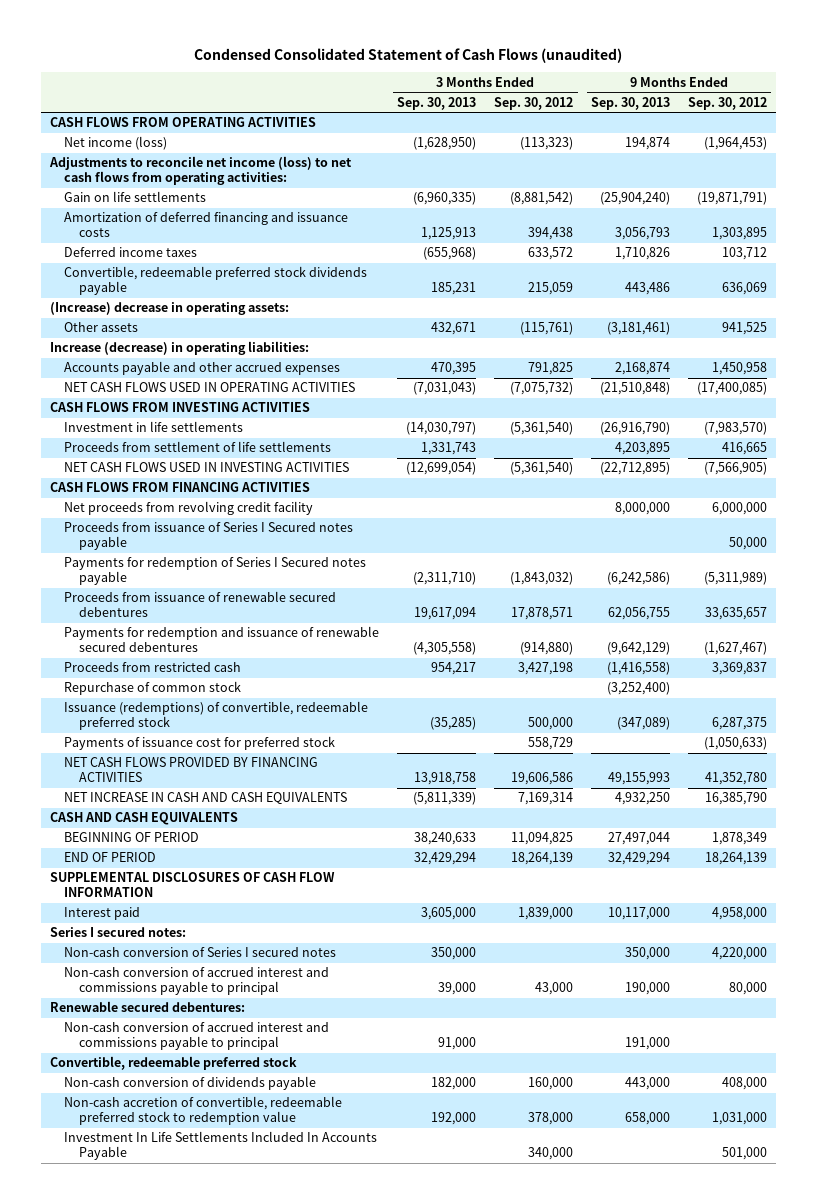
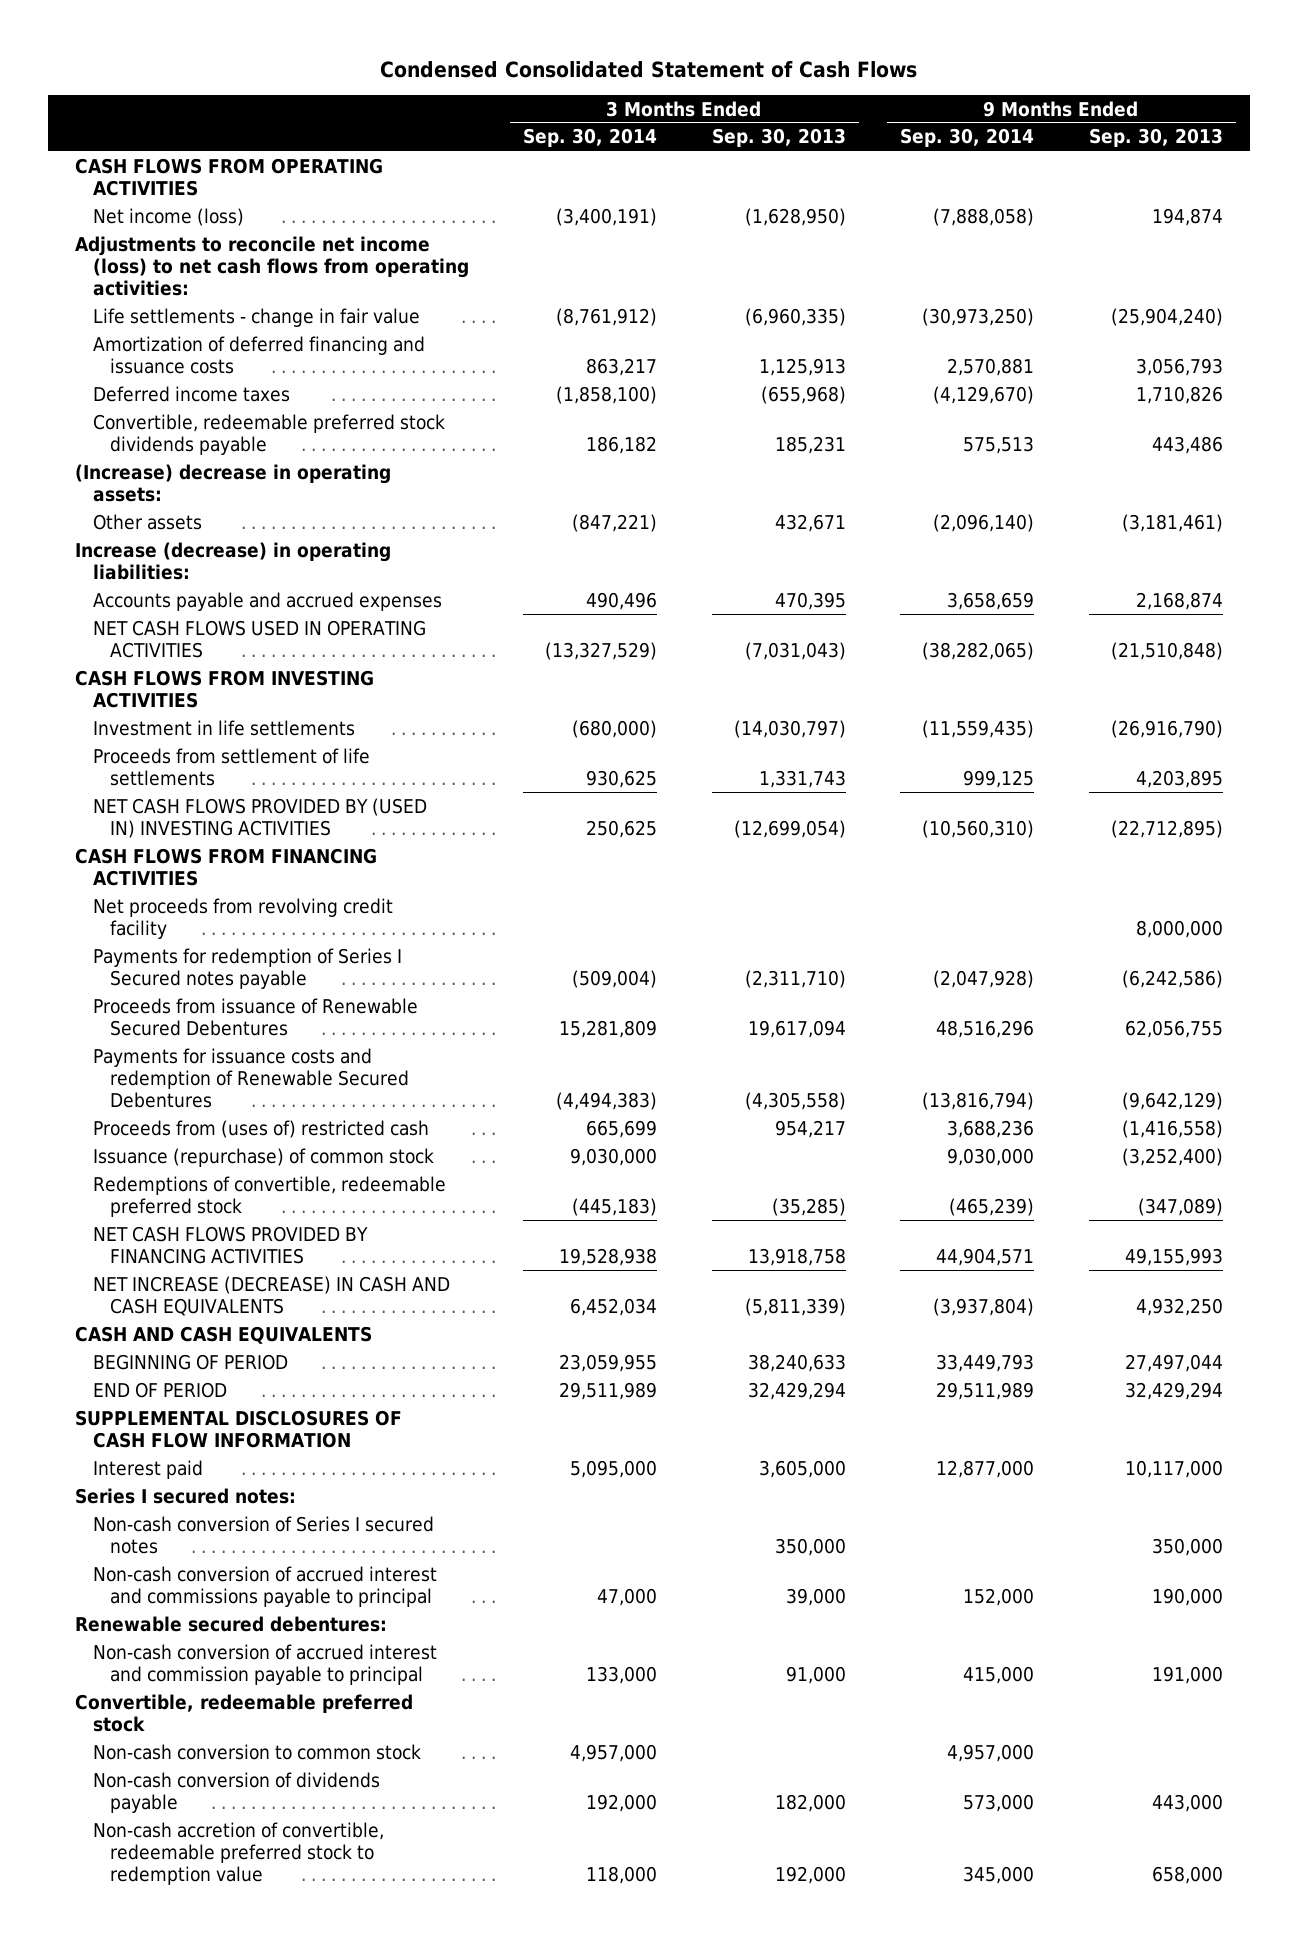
- Condensed Consolidated Statement of Cash Flows (unaudited)
+ Condensed Consolidated Statement of Cash Flows
- | 3 Months Ended Sep. 30, 2013 | 3 Months Ended Sep. 30, 2012 | 9 Months Ended Sep. 30, 2013 | 9 Months Ended Sep. 30, 2012
+ | 3 Months Ended Sep. 30, 2014 | 3 Months Ended Sep. 30, 2013 | 9 Months Ended Sep. 30, 2014 | 9 Months Ended Sep. 30, 2013
- Gain on life settlements | (6,960,335) | (8,881,542) | (25,904,240) | (19,871,791)
+ Life settlements - change in fair value | (8,761,912) | (6,960,335) | (30,973,250) | (25,904,240)
- Accounts payable and other accrued expenses | 470,395 | 791,825 | 2,168,874 | 1,450,958
+ Accounts payable and accrued expenses | 490,496 | 470,395 | 3,658,659 | 2,168,874
- NET CASH FLOWS USED IN INVESTING ACTIVITIES | (12,699,054) | (5,361,540) | (22,712,895) | (7,566,905)
+ NET CASH FLOWS PROVIDED BY (USED IN) INVESTING ACTIVITIES | 250,625 | (12,699,054) | (10,560,310) | (22,712,895)
- Proceeds from issuance of Series I Secured notes payable | | | | 50,000
- Proceeds from issuance of renewable secured debentures | 19,617,094 | 17,878,571 | 62,056,755 | 33,635,657
- Payments for redemption and issuance of renewable secured debentures | (4,305,558) | (914,880) | (9,642,129) | (1,627,467)
- Proceeds from restricted cash | 954,217 | 3,427,198 | (1,416,558) | 3,369,837
- Repurchase of common stock | | | (3,252,400) |
- Issuance (redemptions) of convertible, redeemable preferred stock | (35,285) | 500,000 | (347,089) | 6,287,375
- Payments of issuance cost for preferred stock | | 558,729 | | (1,050,633)
+ Proceeds from issuance of Renewable Secured Debentures | 15,281,809 | 19,617,094 | 48,516,296 | 62,056,755
+ Payments for issuance costs and redemption of Renewable Secured Debentures | (4,494,383) | (4,305,558) | (13,816,794) | (9,642,129)
+ Proceeds from (uses of) restricted cash | 665,699 | 954,217 | 3,688,236 | (1,416,558)
+ Issuance (repurchase) of common stock | 9,030,000 | | 9,030,000 | (3,252,400)
+ Redemptions of convertible, redeemable preferred stock | (445,183) | (35,285) | (465,239) | (347,089)
- NET INCREASE IN CASH AND CASH EQUIVALENTS | (5,811,339) | 7,169,314 | 4,932,250 | 16,385,790
+ NET INCREASE (DECREASE) IN CASH AND CASH EQUIVALENTS | 6,452,034 | (5,811,339) | (3,937,804) | 4,932,250
- Non-cash conversion of accrued interest and commissions payable to principal | 91,000 | | 191,000 |
+ Non-cash conversion of accrued interest and commission payable to principal | 133,000 | 91,000 | 415,000 | 191,000
+ Non-cash conversion to common stock | 4,957,000 | | 4,957,000 |
- Investment In Life Settlements Included In Accounts Payable | | 340,000 | | 501,000

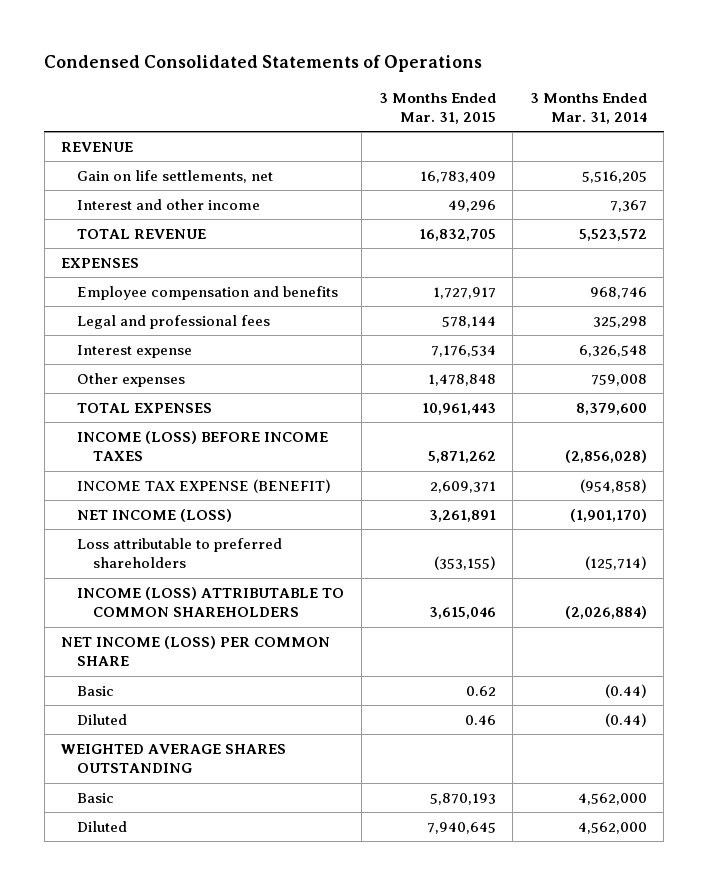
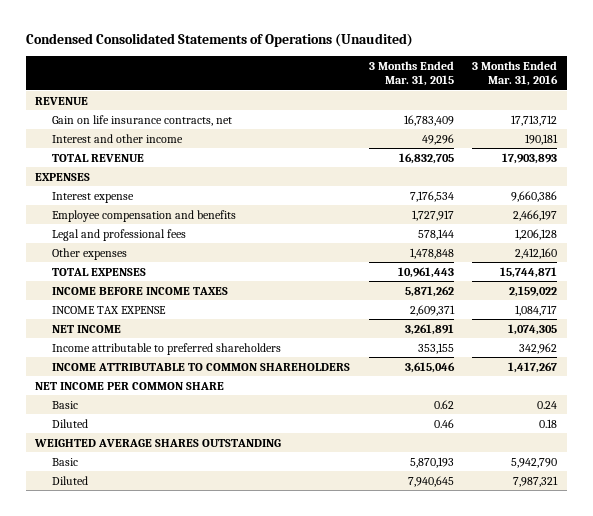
- Condensed Consolidated Statements of Operations
+ Condensed Consolidated Statements of Operations (Unaudited)
- | 3 Months Ended Mar. 31, 2015 | 3 Months Ended Mar. 31, 2014
+ | 3 Months Ended Mar. 31, 2015 | 3 Months Ended Mar. 31, 2016
- Gain on life settlements, net | 16,783,409 | 5,516,205
+ Gain on life insurance contracts, net | 16,783,409 | 17,713,712
moved up: Interest expense | 7,176,534 | 9,660,386
- INCOME (LOSS) BEFORE INCOME TAXES | 5,871,262 | (2,856,028)
- INCOME TAX EXPENSE (BENEFIT) | 2,609,371 | (954,858)
- NET INCOME (LOSS) | 3,261,891 | (1,901,170)
- Loss attributable to preferred shareholders | (353,155) | (125,714)
- INCOME (LOSS) ATTRIBUTABLE TO COMMON SHAREHOLDERS | 3,615,046 | (2,026,884)
- NET INCOME (LOSS) PER COMMON SHARE
+ INCOME BEFORE INCOME TAXES | 5,871,262 | 2,159,022
+ INCOME TAX EXPENSE | 2,609,371 | 1,084,717
+ NET INCOME | 3,261,891 | 1,074,305
+ Income attributable to preferred shareholders | 353,155 | 342,962
+ INCOME ATTRIBUTABLE TO COMMON SHAREHOLDERS | 3,615,046 | 1,417,267
+ NET INCOME PER COMMON SHARE

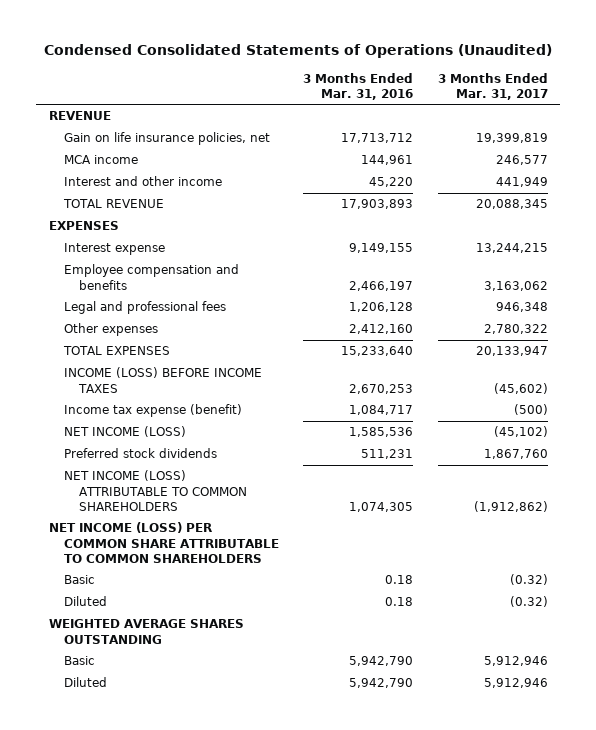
- | 3 Months Ended Mar. 31, 2015 | 3 Months Ended Mar. 31, 2016
+ | 3 Months Ended Mar. 31, 2016 | 3 Months Ended Mar. 31, 2017
- Gain on life insurance contracts, net | 16,783,409 | 17,713,712
- Interest and other income | 49,296 | 190,181
+ Gain on life insurance policies, net | 17,713,712 | 19,399,819
+ MCA income | 144,961 | 246,577
+ Interest and other income | 45,220 | 441,949
- Interest expense | 7,176,534 | 9,660,386
+ Interest expense | 9,149,155 | 13,244,215
- TOTAL EXPENSES | 10,961,443 | 15,744,871
- INCOME BEFORE INCOME TAXES | 5,871,262 | 2,159,022
- INCOME TAX EXPENSE | 2,609,371 | 1,084,717
- NET INCOME | 3,261,891 | 1,074,305
- Income attributable to preferred shareholders | 353,155 | 342,962
- INCOME ATTRIBUTABLE TO COMMON SHAREHOLDERS | 3,615,046 | 1,417,267
- NET INCOME PER COMMON SHARE
- Basic | 0.62 | 0.24
+ TOTAL EXPENSES | 15,233,640 | 20,133,947
+ INCOME (LOSS) BEFORE INCOME TAXES | 2,670,253 | (45,602)
+ Income tax expense (benefit) | 1,084,717 | (500)
+ NET INCOME (LOSS) | 1,585,536 | (45,102)
+ Preferred stock dividends | 511,231 | 1,867,760
+ NET INCOME (LOSS) ATTRIBUTABLE TO COMMON SHAREHOLDERS | 1,074,305 | (1,912,862)
+ NET INCOME (LOSS) PER COMMON SHARE ATTRIBUTABLE TO COMMON SHAREHOLDERS
+ Basic | 0.18 | (0.32)
- Diluted | 7,940,645 | 7,987,321
+ Diluted | 5,942,790 | 5,912,946

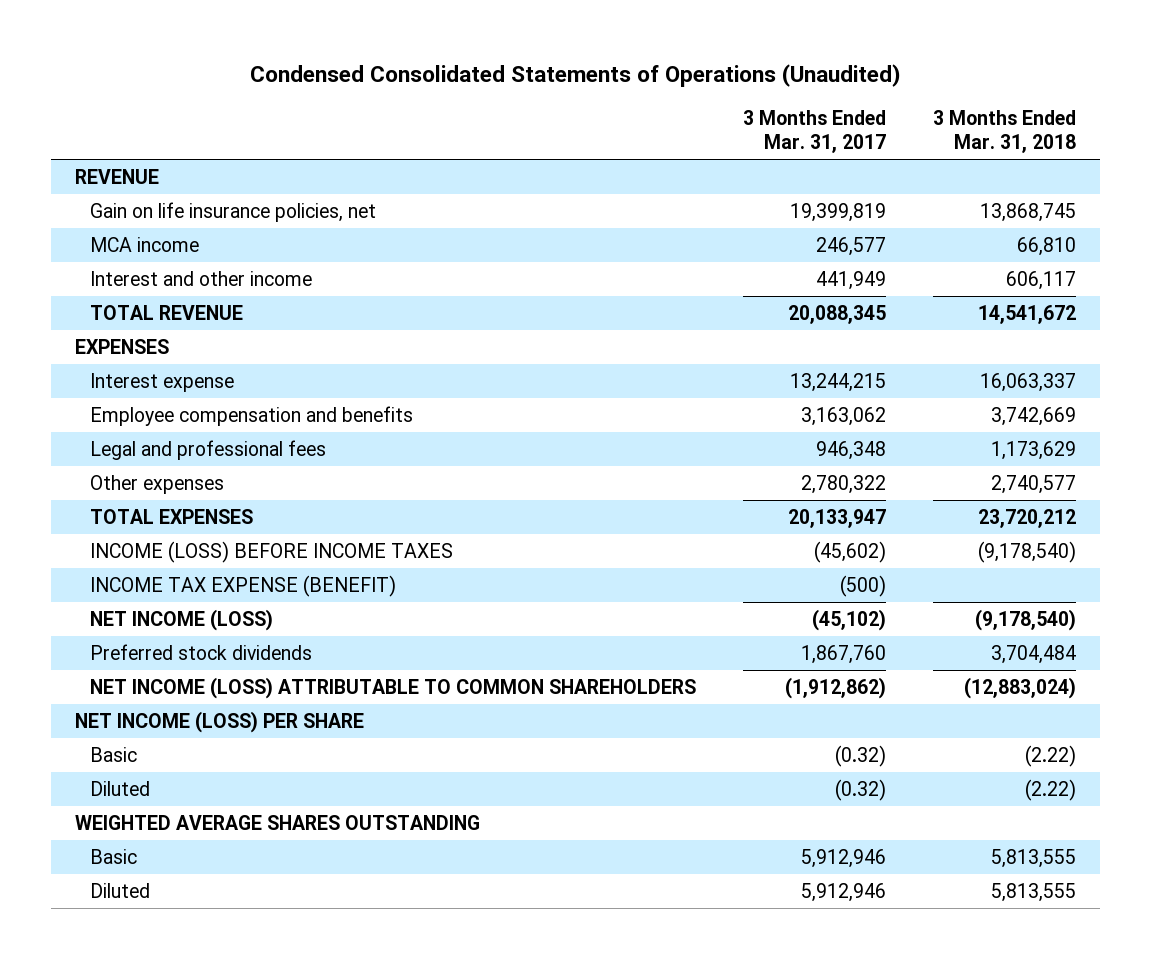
- | 3 Months Ended Mar. 31, 2016 | 3 Months Ended Mar. 31, 2017
+ | 3 Months Ended Mar. 31, 2017 | 3 Months Ended Mar. 31, 2018
- Income tax expense (benefit) | 1,084,717 | (500)
+ INCOME TAX EXPENSE (BENEFIT) | (500) |
- NET INCOME (LOSS) PER COMMON SHARE ATTRIBUTABLE TO COMMON SHAREHOLDERS
+ NET INCOME (LOSS) PER SHARE

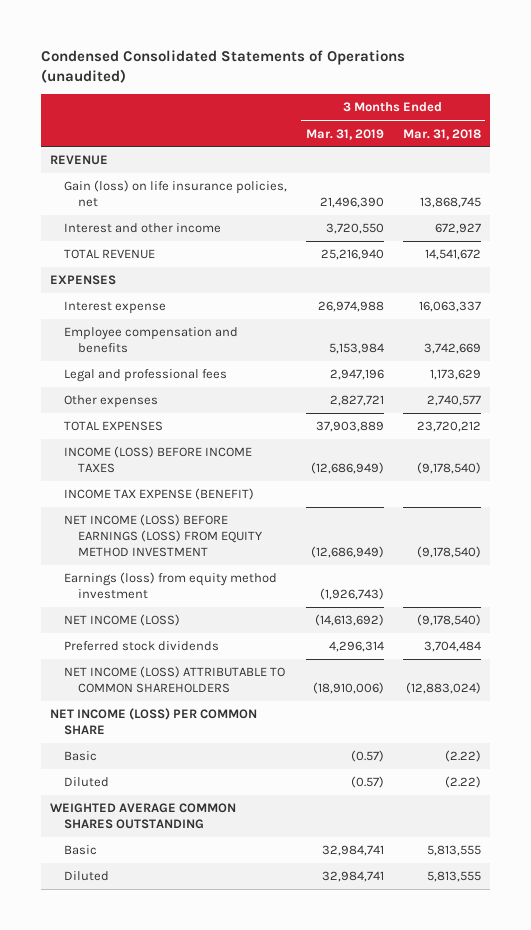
- Condensed Consolidated Statements of Operations (Unaudited)
+ Condensed Consolidated Statements of Operations (unaudited)
- | 3 Months Ended Mar. 31, 2017 | 3 Months Ended Mar. 31, 2018
+ | 3 Months Ended Mar. 31, 2019 | 3 Months Ended Mar. 31, 2018
- Gain on life insurance policies, net | 19,399,819 | 13,868,745
- MCA income | 246,577 | 66,810
- Interest and other income | 441,949 | 606,117
+ Gain (loss) on life insurance policies, net | 21,496,390 | 13,868,745
+ Interest and other income | 3,720,550 | 672,927
+ NET INCOME (LOSS) BEFORE EARNINGS (LOSS) FROM EQUITY METHOD INVESTMENT | (12,686,949) | (9,178,540)
+ Earnings (loss) from equity method investment | (1,926,743) |
- NET INCOME (LOSS) PER SHARE
+ NET INCOME (LOSS) PER COMMON SHARE
- WEIGHTED AVERAGE SHARES OUTSTANDING
+ WEIGHTED AVERAGE COMMON SHARES OUTSTANDING

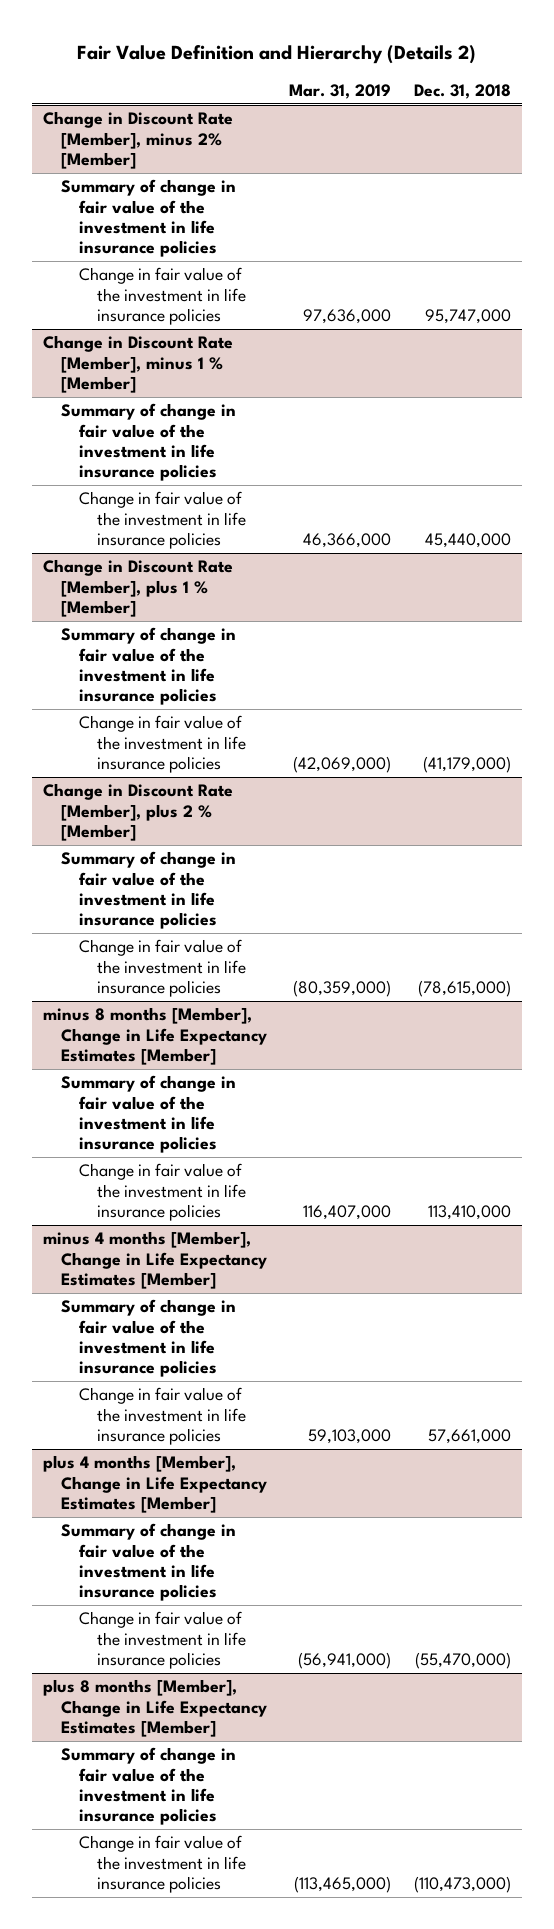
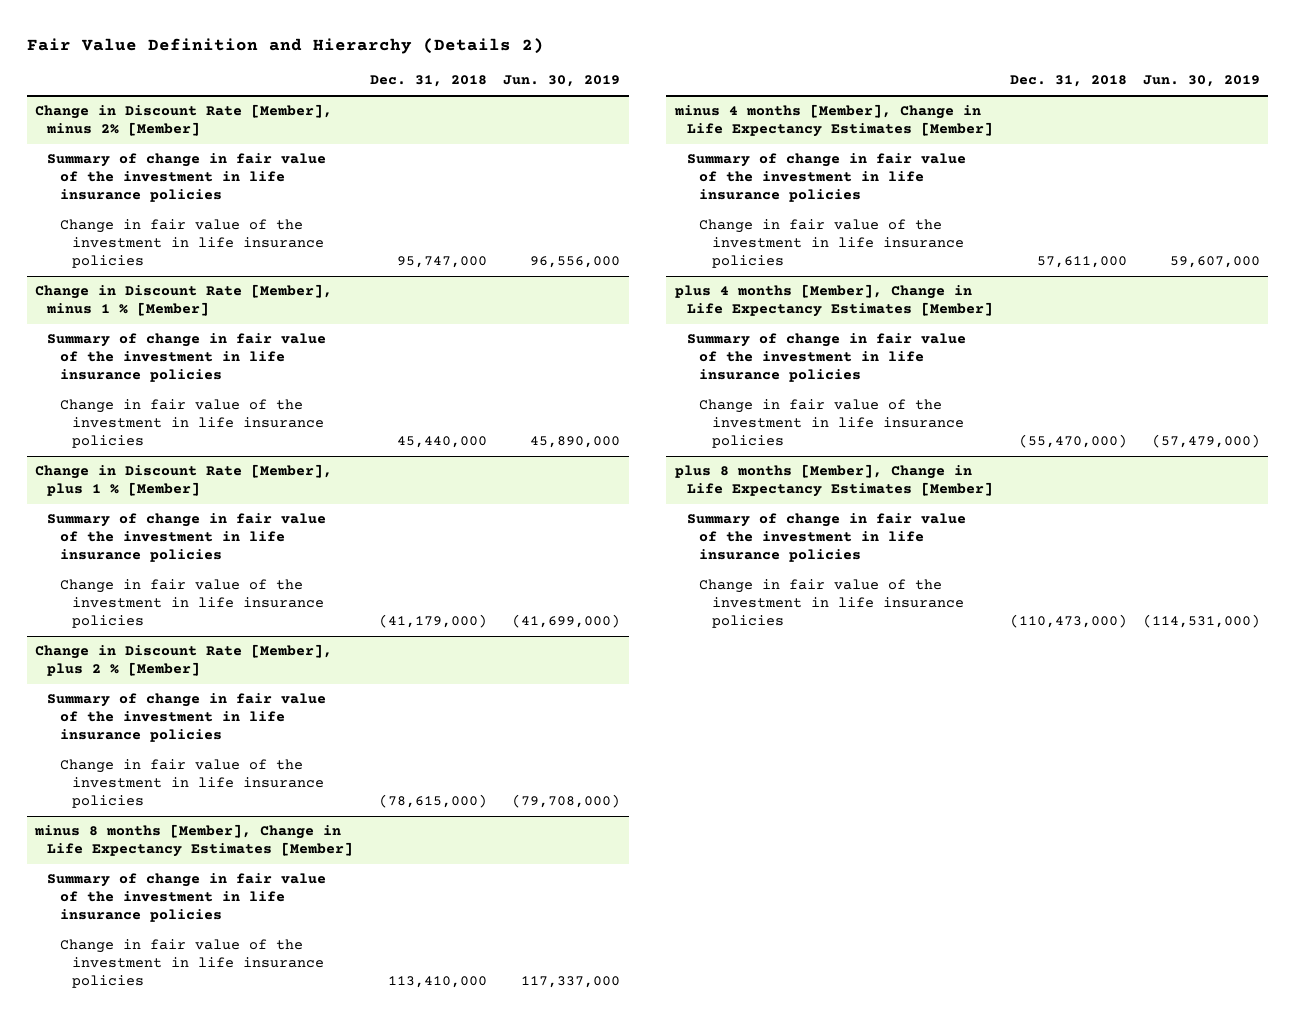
- | Mar. 31, 2019 | Dec. 31, 2018
+ | Dec. 31, 2018 | Jun. 30, 2019
@ minus 4 months [Member], Change in Life Expectancy Estimates [Member]
- Change in fair value of the investment in life insurance policies | 59,103,000 | 57,661,000
+ Change in fair value of the investment in life insurance policies | 57,611,000 | 59,607,000

